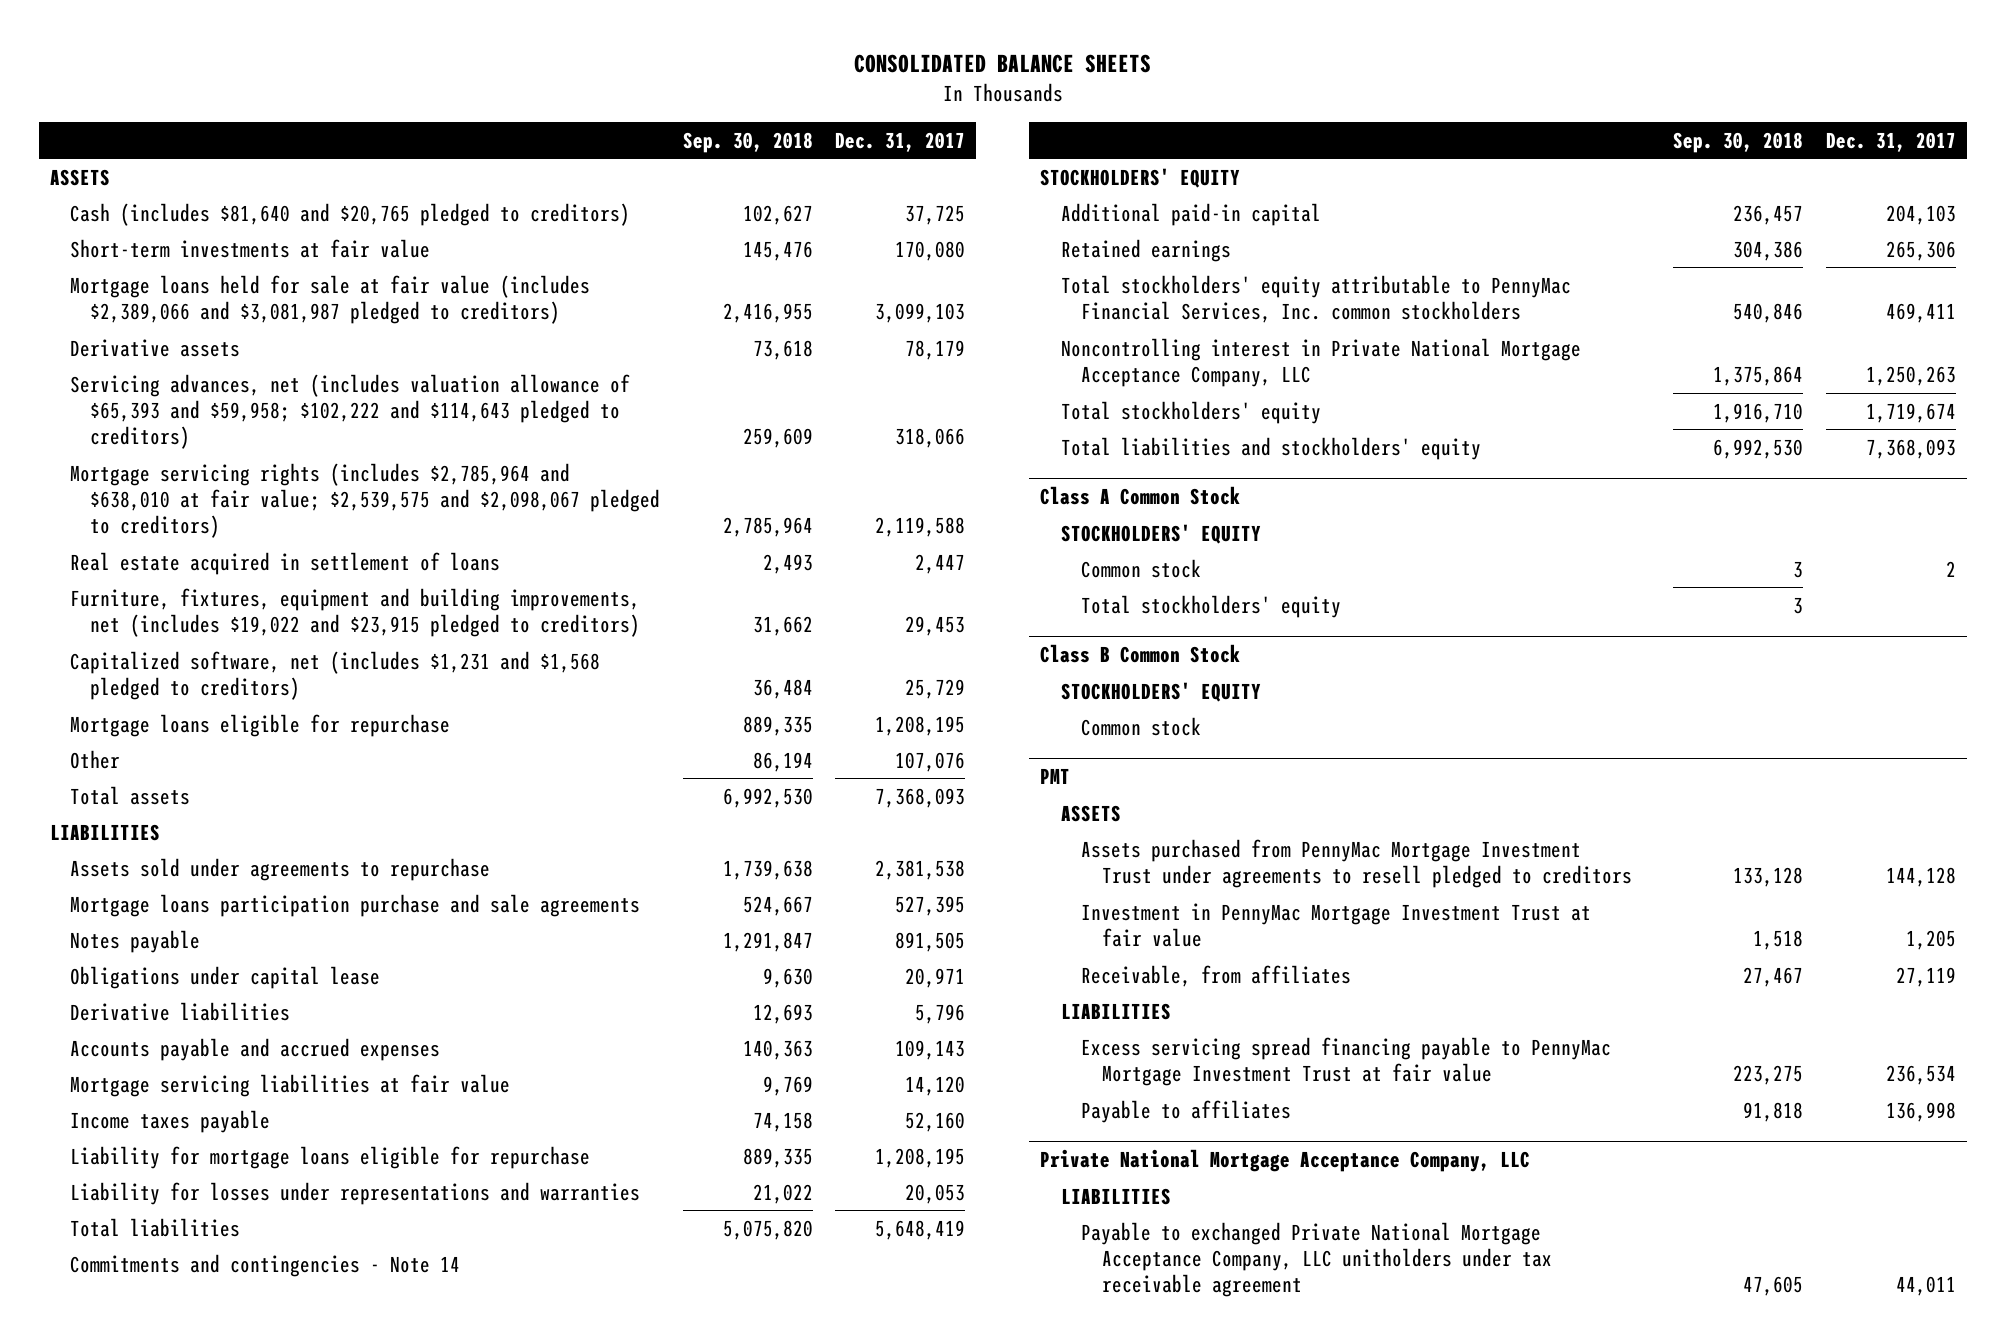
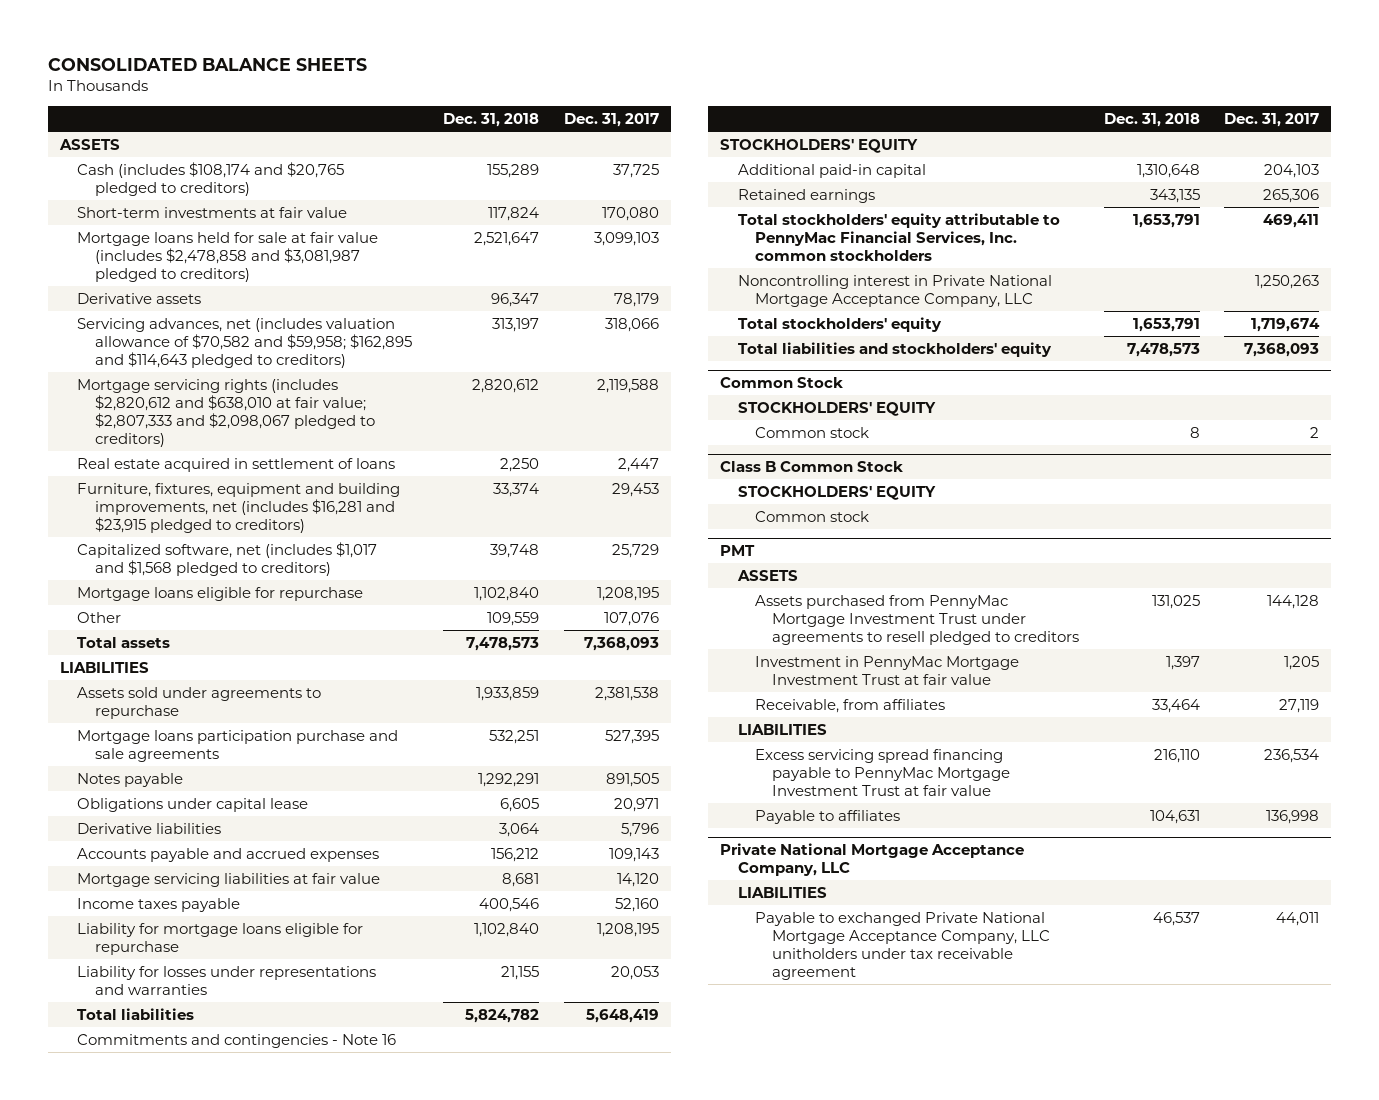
- | Sep. 30, 2018 | Dec. 31, 2017
+ | Dec. 31, 2018 | Dec. 31, 2017
- Cash (includes $81,640 and $20,765 pledged to creditors) | 102,627 | 37,725
+ Cash (includes $108,174 and $20,765 pledged to creditors) | 155,289 | 37,725
- Mortgage loans held for sale at fair value (includes $2,389,066 and $3,081,987 pledged to creditors) | 2,416,955 | 3,099,103
+ Mortgage loans held for sale at fair value (includes $2,478,858 and $3,081,987 pledged to creditors) | 2,521,647 | 3,099,103
- Servicing advances, net (includes valuation allowance of $65,393 and $59,958; $102,222 and $114,643 pledged to creditors) | 259,609 | 318,066
- Mortgage servicing rights (includes $2,785,964 and $638,010 at fair value; $2,539,575 and $2,098,067 pledged to creditors) | 2,785,964 | 2,119,588
+ Servicing advances, net (includes valuation allowance of $70,582 and $59,958; $162,895 and $114,643 pledged to creditors) | 313,197 | 318,066
+ Mortgage servicing rights (includes $2,820,612 and $638,010 at fair value; $2,807,333 and $2,098,067 pledged to creditors) | 2,820,612 | 2,119,588
- Furniture, fixtures, equipment and building improvements, net (includes $19,022 and $23,915 pledged to creditors) | 31,662 | 29,453
- Capitalized software, net (includes $1,231 and $1,568 pledged to creditors) | 36,484 | 25,729
+ Furniture, fixtures, equipment and building improvements, net (includes $16,281 and $23,915 pledged to creditors) | 33,374 | 29,453
+ Capitalized software, net (includes $1,017 and $1,568 pledged to creditors) | 39,748 | 25,729
- Commitments and contingencies - Note 14
+ Commitments and contingencies - Note 16
- Class A Common Stock
+ Common Stock
- Total stockholders' equity | 3 |

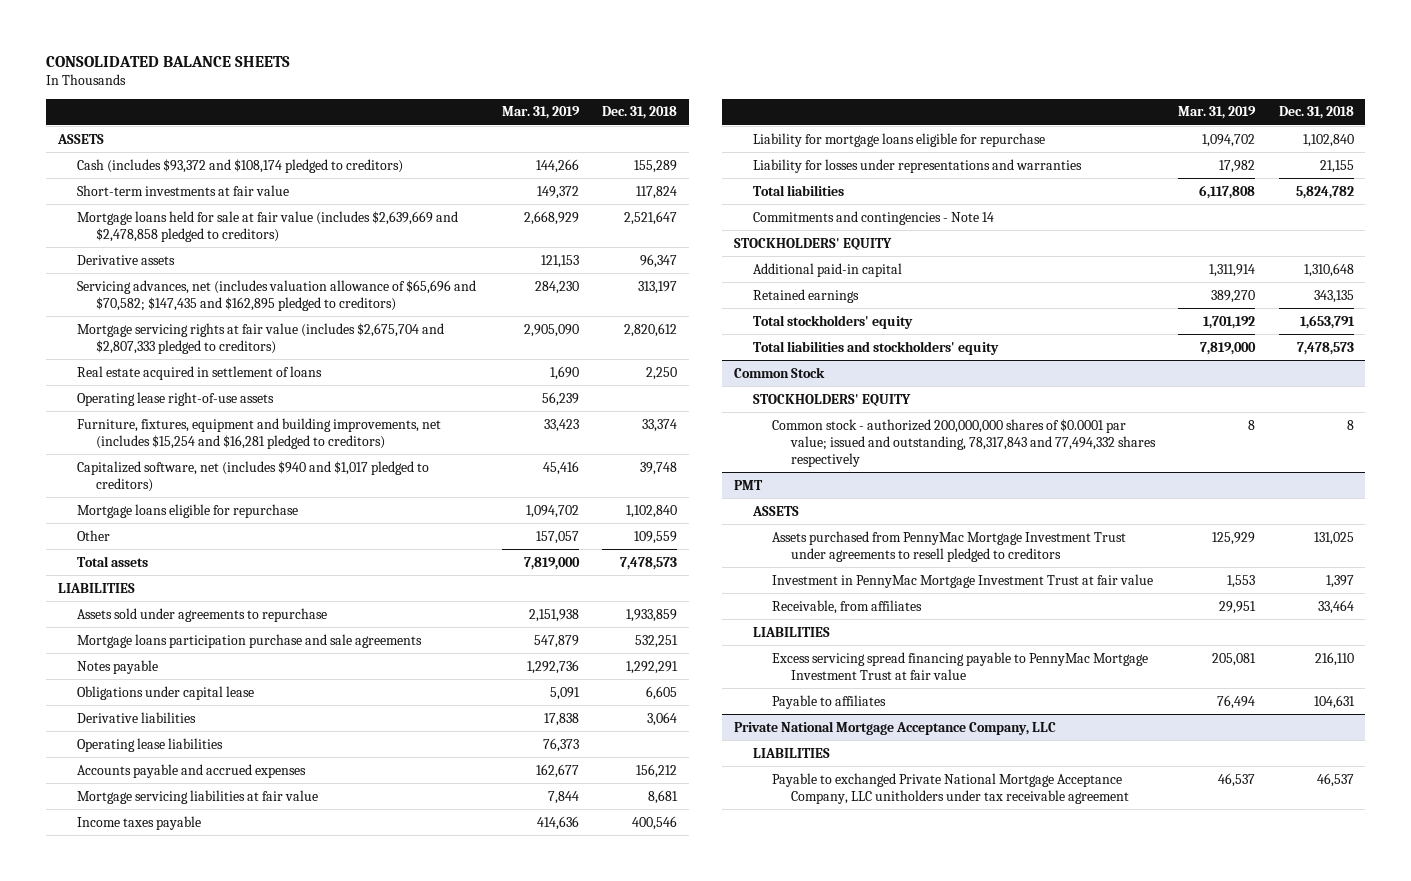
- | Dec. 31, 2018 | Dec. 31, 2017
+ | Mar. 31, 2019 | Dec. 31, 2018
- Cash (includes $108,174 and $20,765 pledged to creditors) | 155,289 | 37,725
+ Cash (includes $93,372 and $108,174 pledged to creditors) | 144,266 | 155,289
- Mortgage loans held for sale at fair value (includes $2,478,858 and $3,081,987 pledged to creditors) | 2,521,647 | 3,099,103
+ Mortgage loans held for sale at fair value (includes $2,639,669 and $2,478,858 pledged to creditors) | 2,668,929 | 2,521,647
- Servicing advances, net (includes valuation allowance of $70,582 and $59,958; $162,895 and $114,643 pledged to creditors) | 313,197 | 318,066
- Mortgage servicing rights (includes $2,820,612 and $638,010 at fair value; $2,807,333 and $2,098,067 pledged to creditors) | 2,820,612 | 2,119,588
+ Servicing advances, net (includes valuation allowance of $65,696 and $70,582; $147,435 and $162,895 pledged to creditors) | 284,230 | 313,197
+ Mortgage servicing rights at fair value (includes $2,675,704 and $2,807,333 pledged to creditors) | 2,905,090 | 2,820,612
- Furniture, fixtures, equipment and building improvements, net (includes $16,281 and $23,915 pledged to creditors) | 33,374 | 29,453
- Capitalized software, net (includes $1,017 and $1,568 pledged to creditors) | 39,748 | 25,729
+ Operating lease right-of-use assets | 56,239 |
+ Furniture, fixtures, equipment and building improvements, net (includes $15,254 and $16,281 pledged to creditors) | 33,423 | 33,374
+ Capitalized software, net (includes $940 and $1,017 pledged to creditors) | 45,416 | 39,748
+ Operating lease liabilities | 76,373 |
- Commitments and contingencies - Note 16
+ Commitments and contingencies - Note 14
- Total stockholders' equity attributable to PennyMac Financial Services, Inc. common stockholders | 1,653,791 | 469,411
- Noncontrolling interest in Private National Mortgage Acceptance Company, LLC | | 1,250,263
@ Common Stock
- Common stock | 8 | 2
- Class B Common Stock
- STOCKHOLDERS' EQUITY
- Common stock
@ Common Stock
+ Common stock - authorized 200,000,000 shares of $0.0001 par value; issued and outstanding, 78,317,843 and 77,494,332 shares respectively | 8 | 8

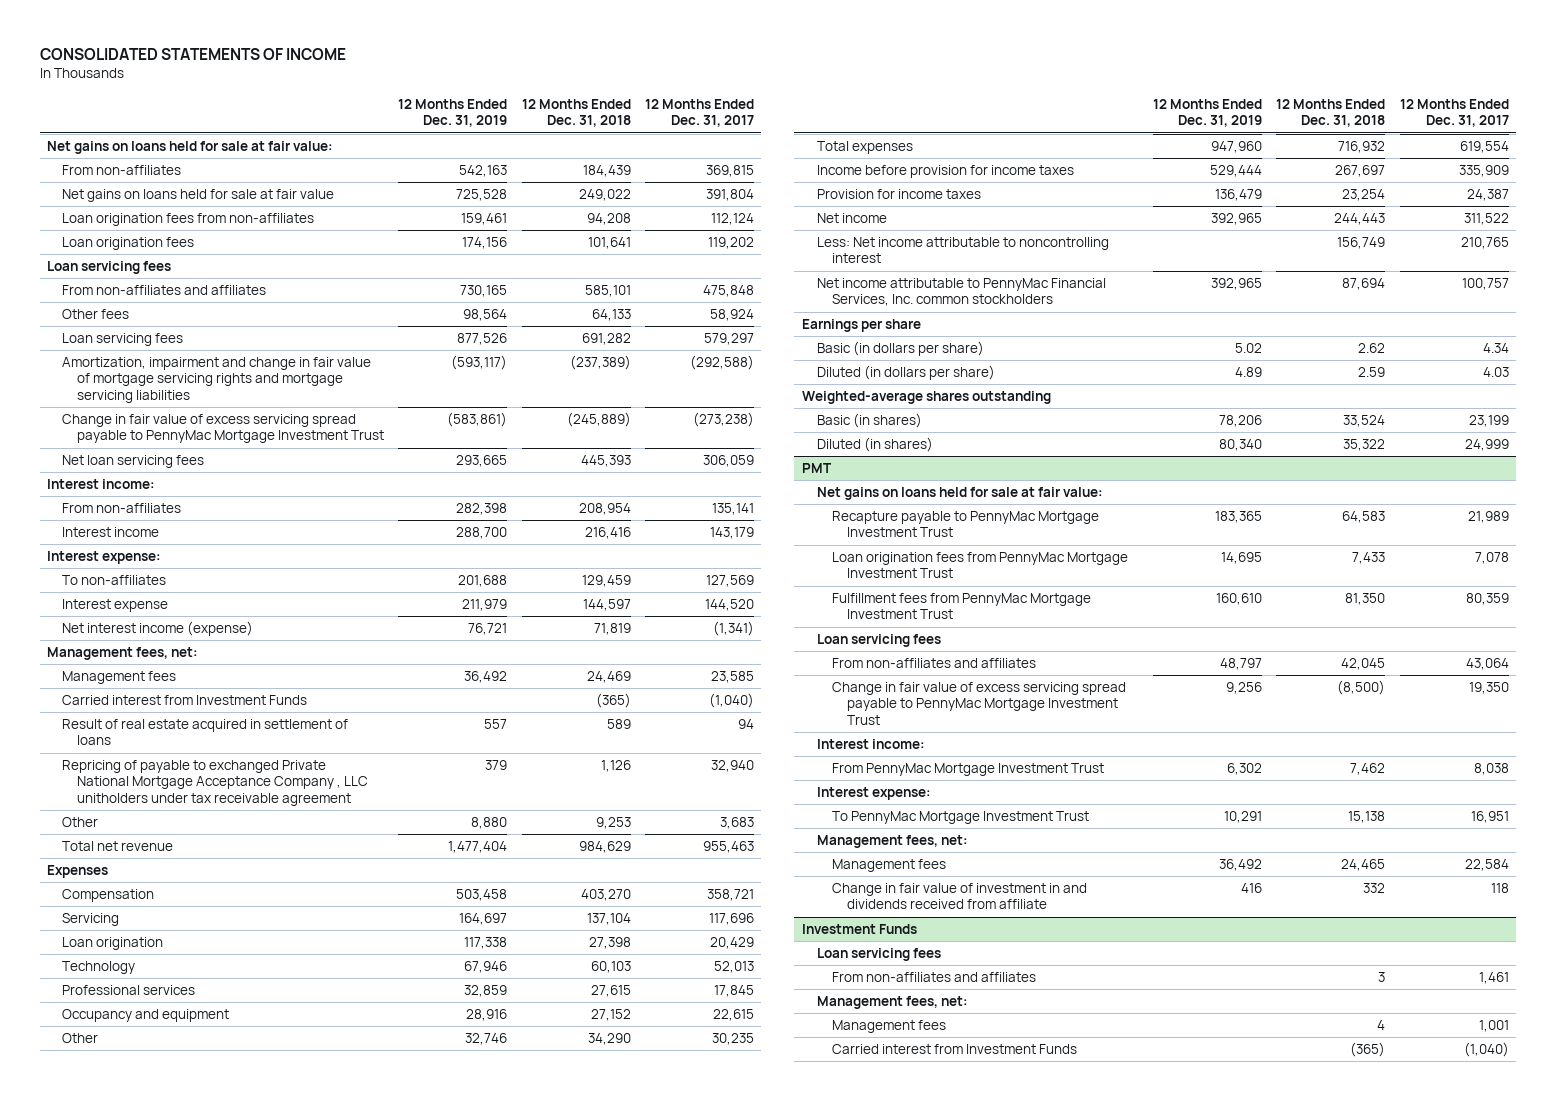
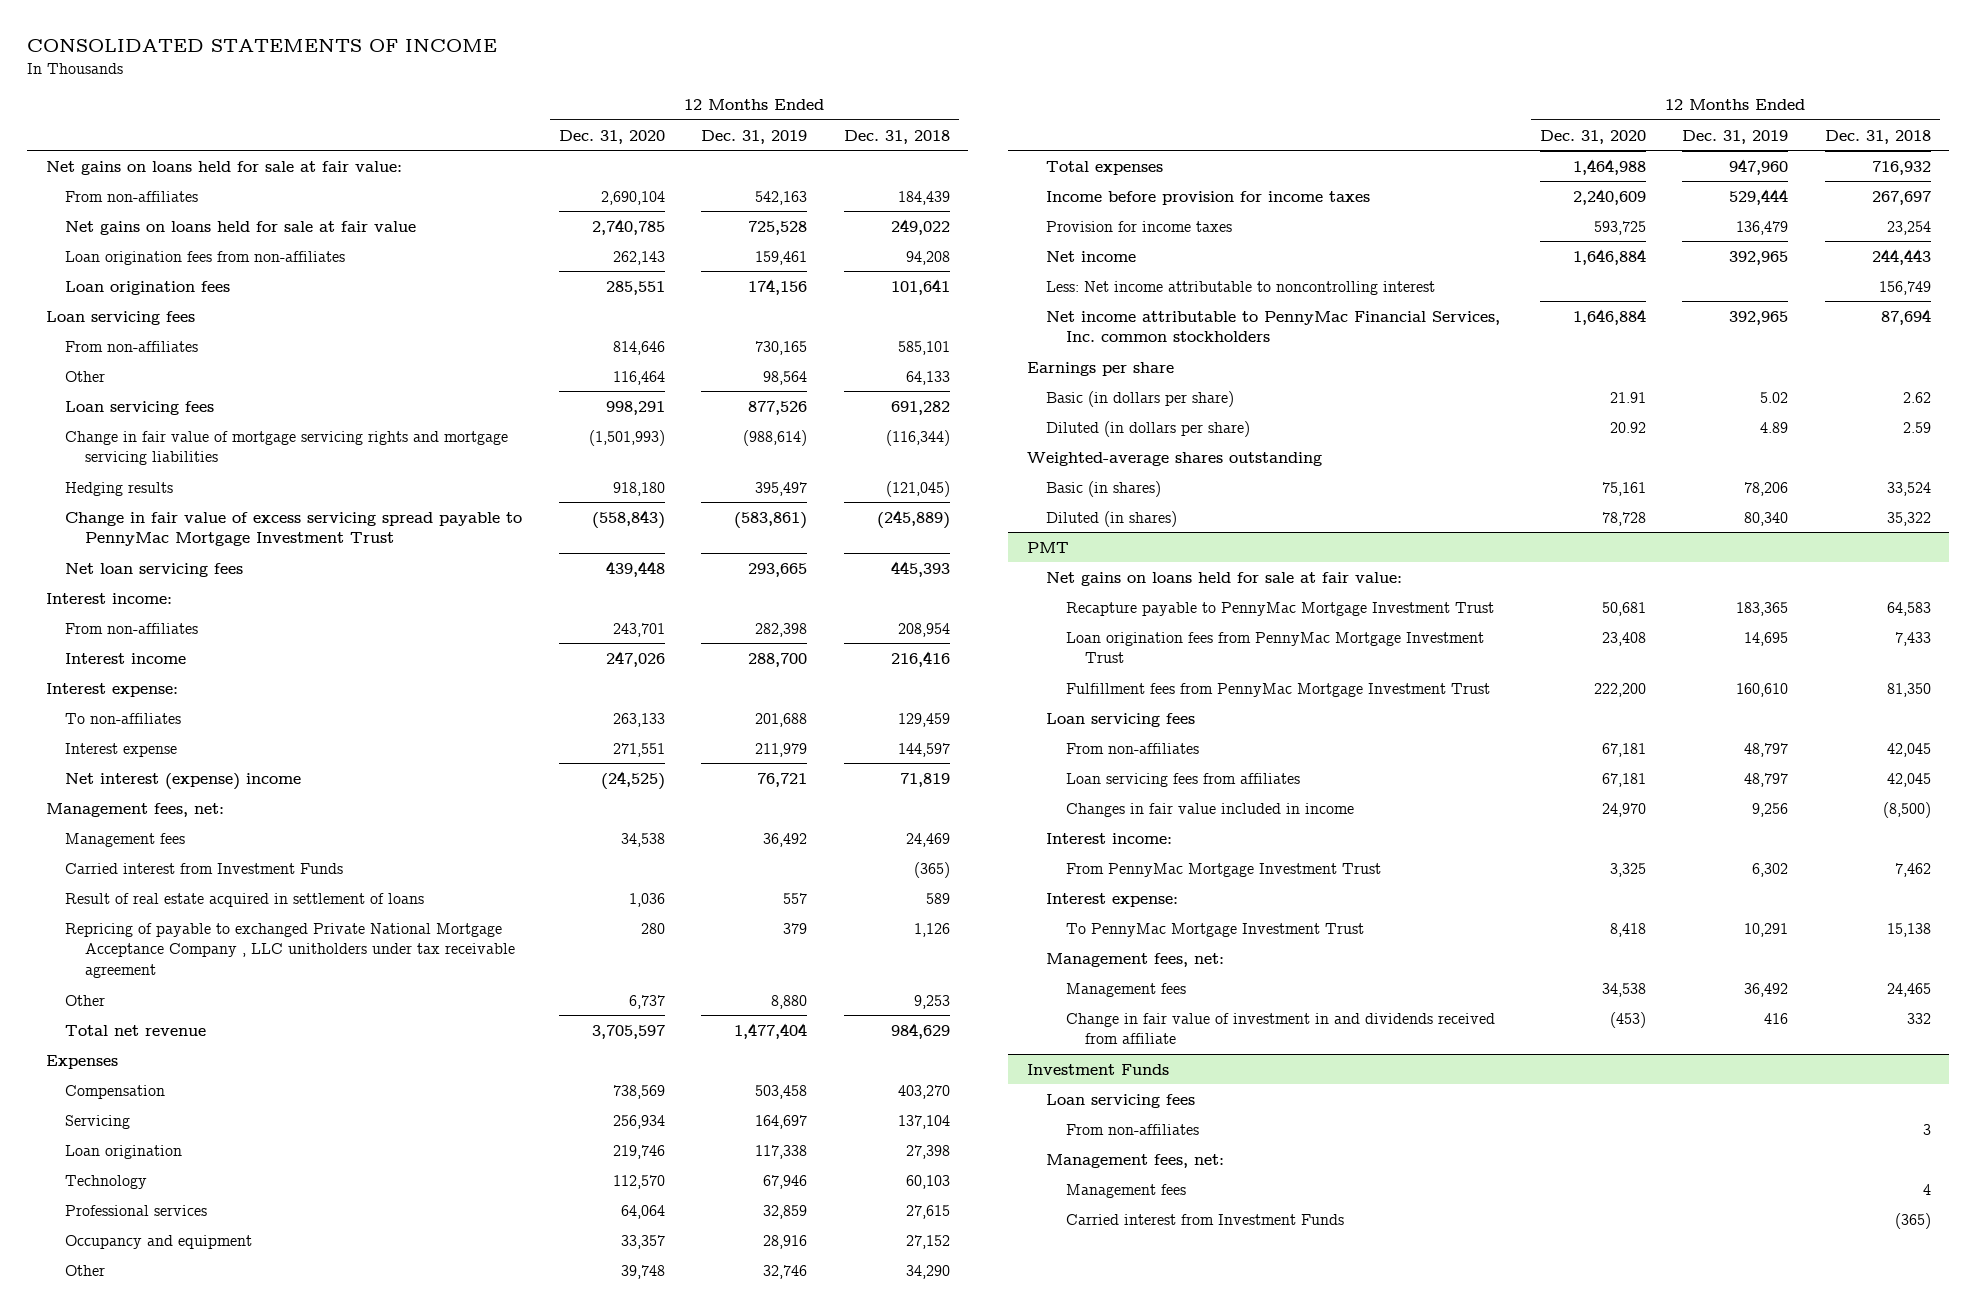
- | 12 Months Ended Dec. 31, 2019 | 12 Months Ended Dec. 31, 2018 | 12 Months Ended Dec. 31, 2017
+ | 12 Months Ended Dec. 31, 2020 | 12 Months Ended Dec. 31, 2019 | 12 Months Ended Dec. 31, 2018
- From non-affiliates and affiliates | 730,165 | 585,101 | 475,848
- Other fees | 98,564 | 64,133 | 58,924
+ From non-affiliates | 814,646 | 730,165 | 585,101
+ Other | 116,464 | 98,564 | 64,133
- Amortization, impairment and change in fair value of mortgage servicing rights and mortgage servicing liabilities | (593,117) | (237,389) | (292,588)
+ Change in fair value of mortgage servicing rights and mortgage servicing liabilities | (1,501,993) | (988,614) | (116,344)
+ Hedging results | 918,180 | 395,497 | (121,045)
- Net interest income (expense) | 76,721 | 71,819 | (1,341)
+ Net interest (expense) income | (24,525) | 76,721 | 71,819
@ PMT
- From non-affiliates and affiliates | 48,797 | 42,045 | 43,064
- Change in fair value of excess servicing spread payable to PennyMac Mortgage Investment Trust | 9,256 | (8,500) | 19,350
+ From non-affiliates | 67,181 | 48,797 | 42,045
+ Loan servicing fees from affiliates | 67,181 | 48,797 | 42,045
+ Changes in fair value included in income | 24,970 | 9,256 | (8,500)
@ Investment Funds
- From non-affiliates and affiliates | | 3 | 1,461
+ From non-affiliates | | | 3

